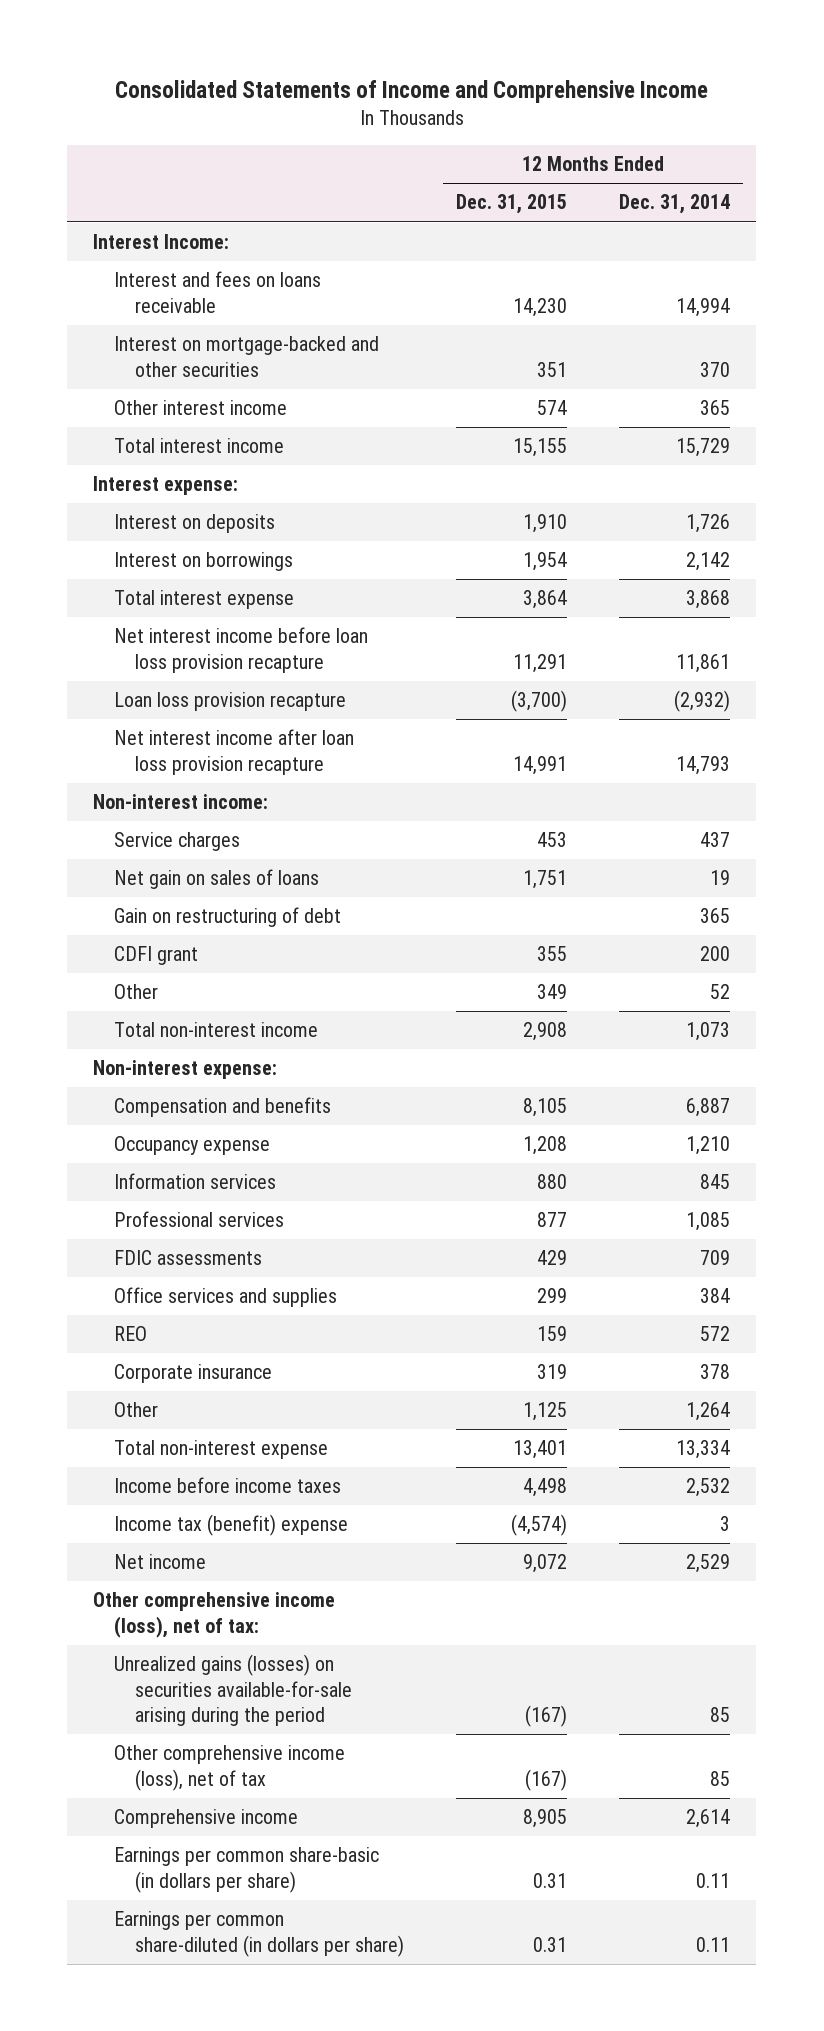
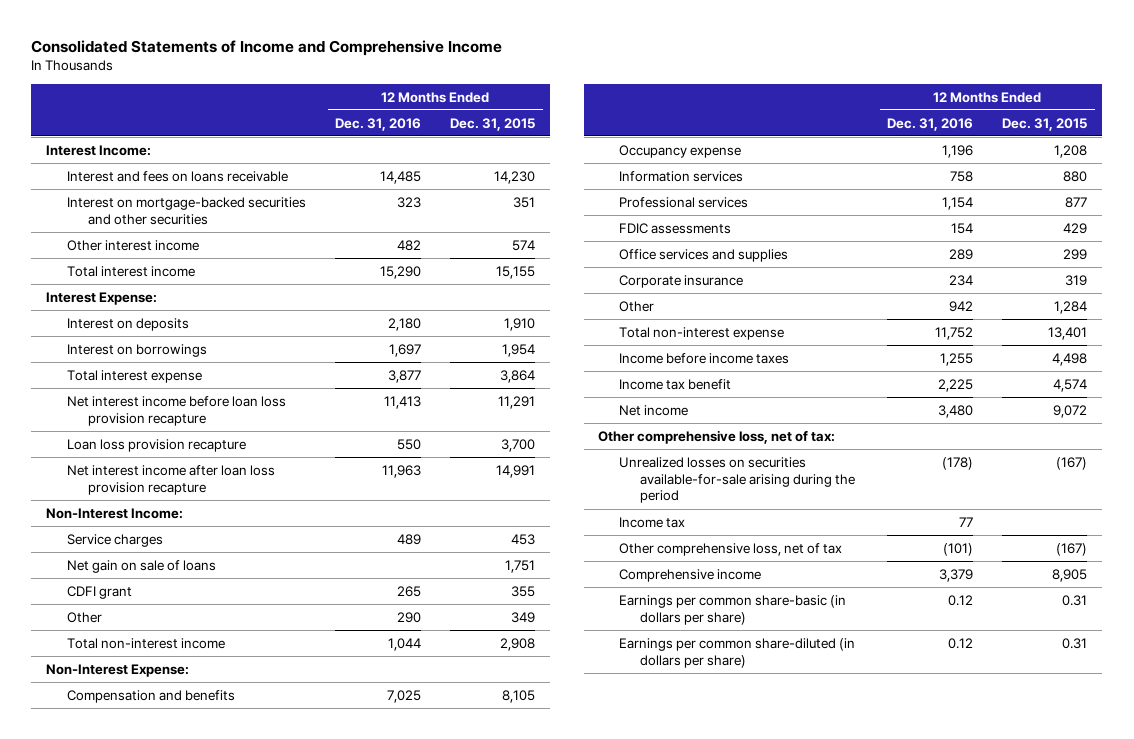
- | 12 Months Ended Dec. 31, 2015 | 12 Months Ended Dec. 31, 2014
+ | 12 Months Ended Dec. 31, 2016 | 12 Months Ended Dec. 31, 2015
- Interest on mortgage-backed and other securities | 351 | 370
+ Interest on mortgage-backed securities and other securities | 323 | 351
- Interest expense:
+ Interest Expense:
- Loan loss provision recapture | (3,700) | (2,932)
+ Loan loss provision recapture | 550 | 3,700
- Non-interest income:
+ Non-Interest Income:
- Net gain on sales of loans | 1,751 | 19
- Gain on restructuring of debt | | 365
+ Net gain on sale of loans | | 1,751
- Non-interest expense:
+ Non-Interest Expense:
- REO | 159 | 572
- Other | 1,125 | 1,264
+ Other | 942 | 1,284
- Income tax (benefit) expense | (4,574) | 3
+ Income tax benefit | 2,225 | 4,574
- Other comprehensive income (loss), net of tax:
- Unrealized gains (losses) on securities available-for-sale arising during the period | (167) | 85
- Other comprehensive income (loss), net of tax | (167) | 85
+ Other comprehensive loss, net of tax:
+ Unrealized losses on securities available-for-sale arising during the period | (178) | (167)
+ Income tax | 77 |
+ Other comprehensive loss, net of tax | (101) | (167)

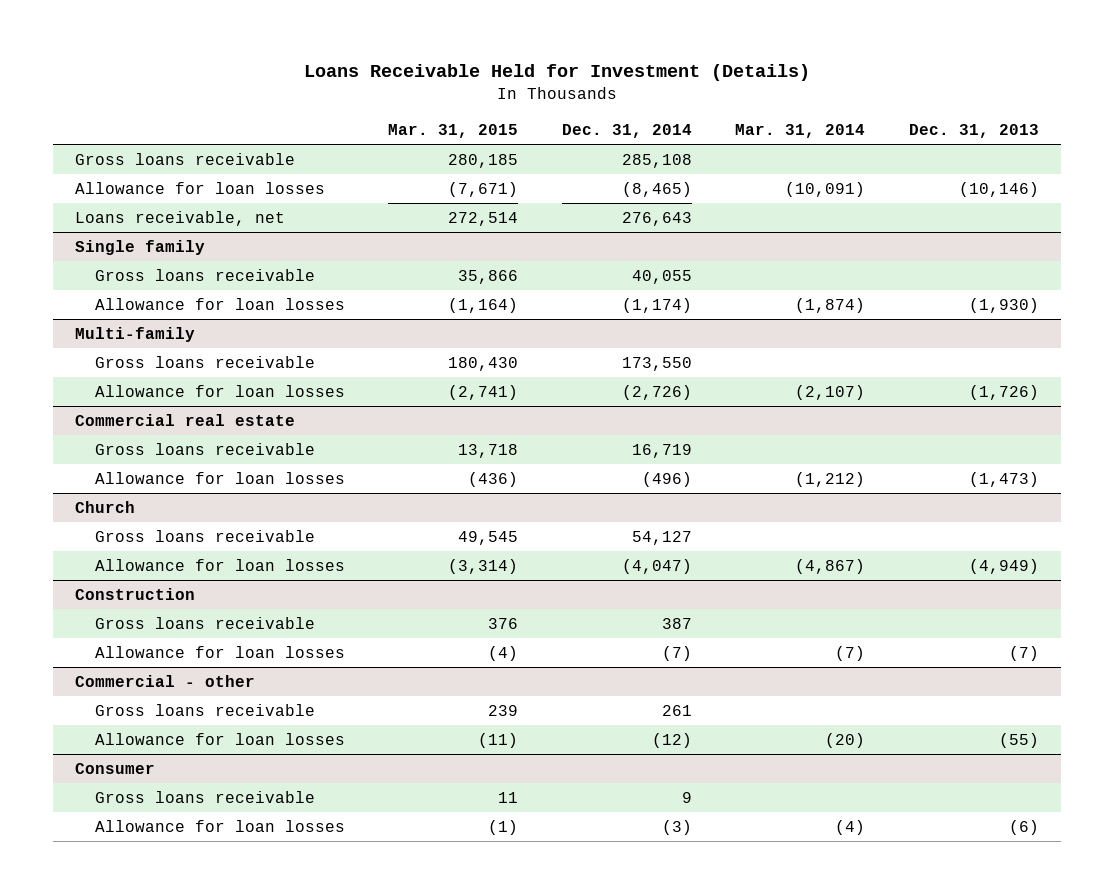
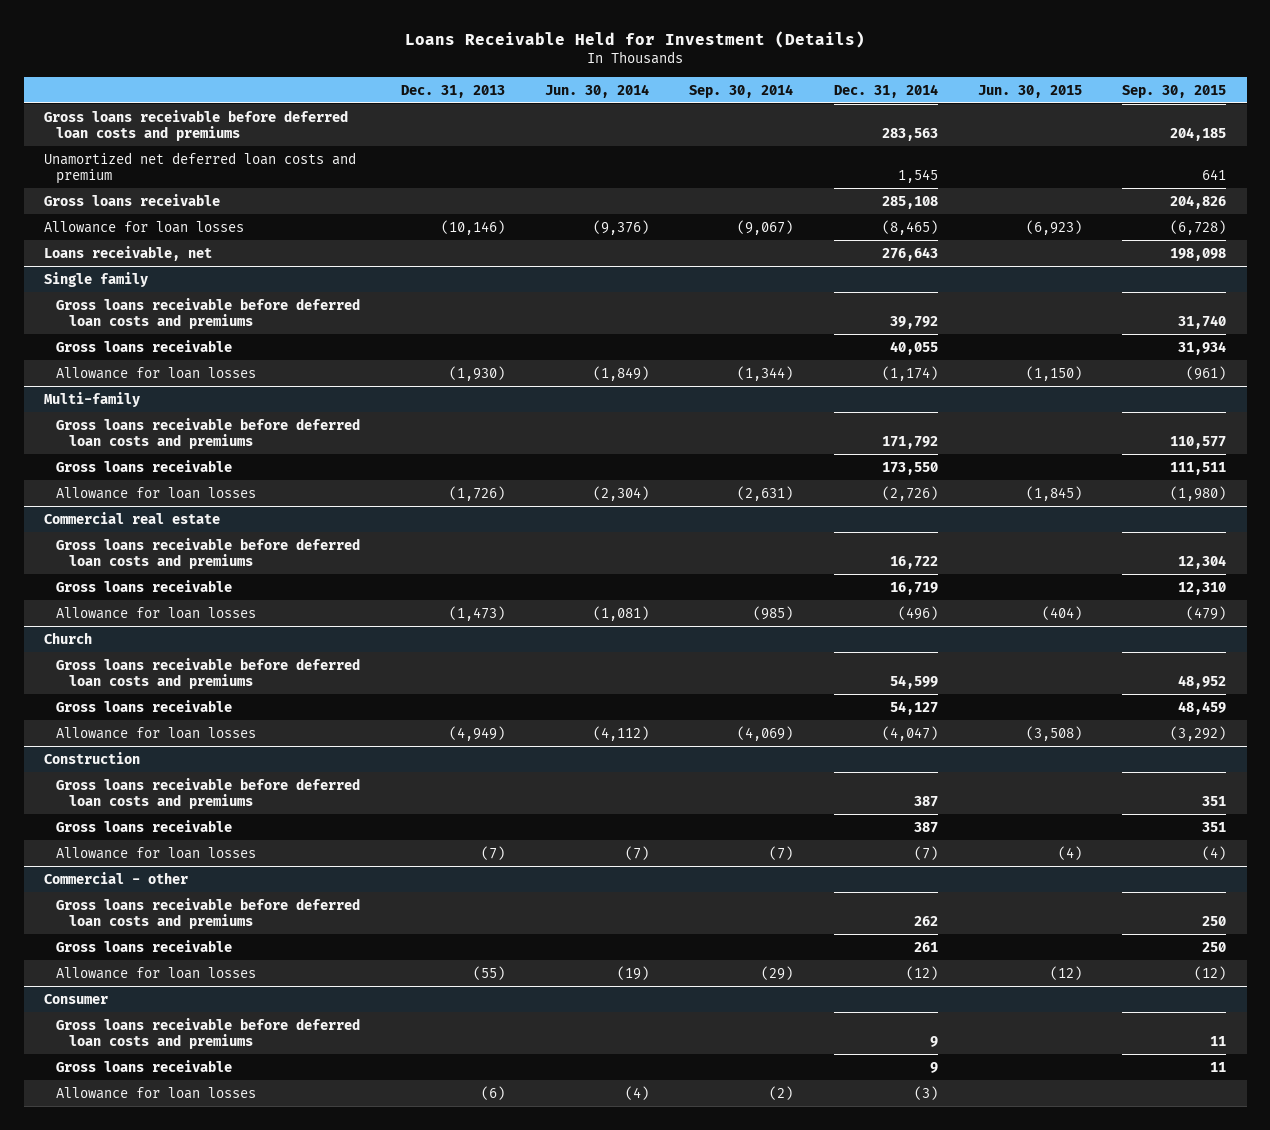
- | Mar. 31, 2015 | Dec. 31, 2014 | Mar. 31, 2014 | Dec. 31, 2013
+ | Dec. 31, 2013 | Jun. 30, 2014 | Sep. 30, 2014 | Dec. 31, 2014 | Jun. 30, 2015 | Sep. 30, 2015
+ Gross loans receivable before deferred loan costs and premiums | | | | 283,563 | | 204,185
+ Unamortized net deferred loan costs and premium | | | | 1,545 | | 641
@ Single family
+ Gross loans receivable before deferred loan costs and premiums | | | | 39,792 | | 31,740
@ Multi-family
+ Gross loans receivable before deferred loan costs and premiums | | | | 171,792 | | 110,577
@ Commercial real estate
+ Gross loans receivable before deferred loan costs and premiums | | | | 16,722 | | 12,304
@ Church
+ Gross loans receivable before deferred loan costs and premiums | | | | 54,599 | | 48,952
@ Construction
+ Gross loans receivable before deferred loan costs and premiums | | | | 387 | | 351
@ Commercial - other
+ Gross loans receivable before deferred loan costs and premiums | | | | 262 | | 250
@ Consumer
+ Gross loans receivable before deferred loan costs and premiums | | | | 9 | | 11

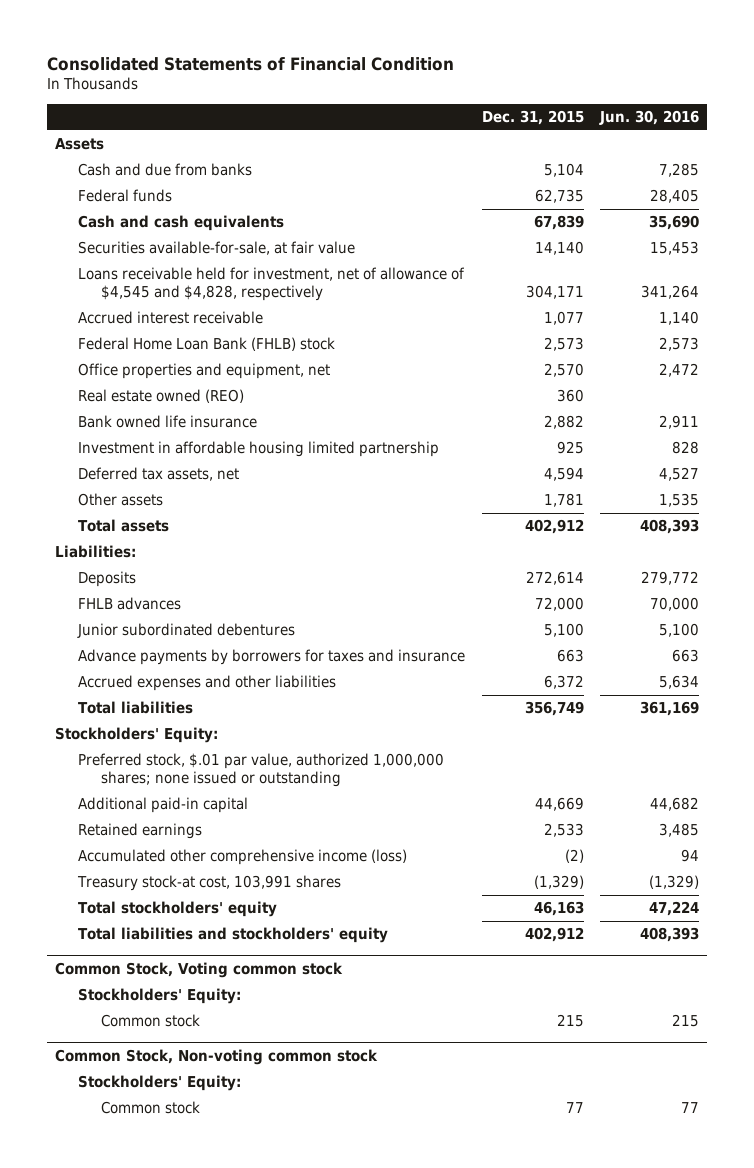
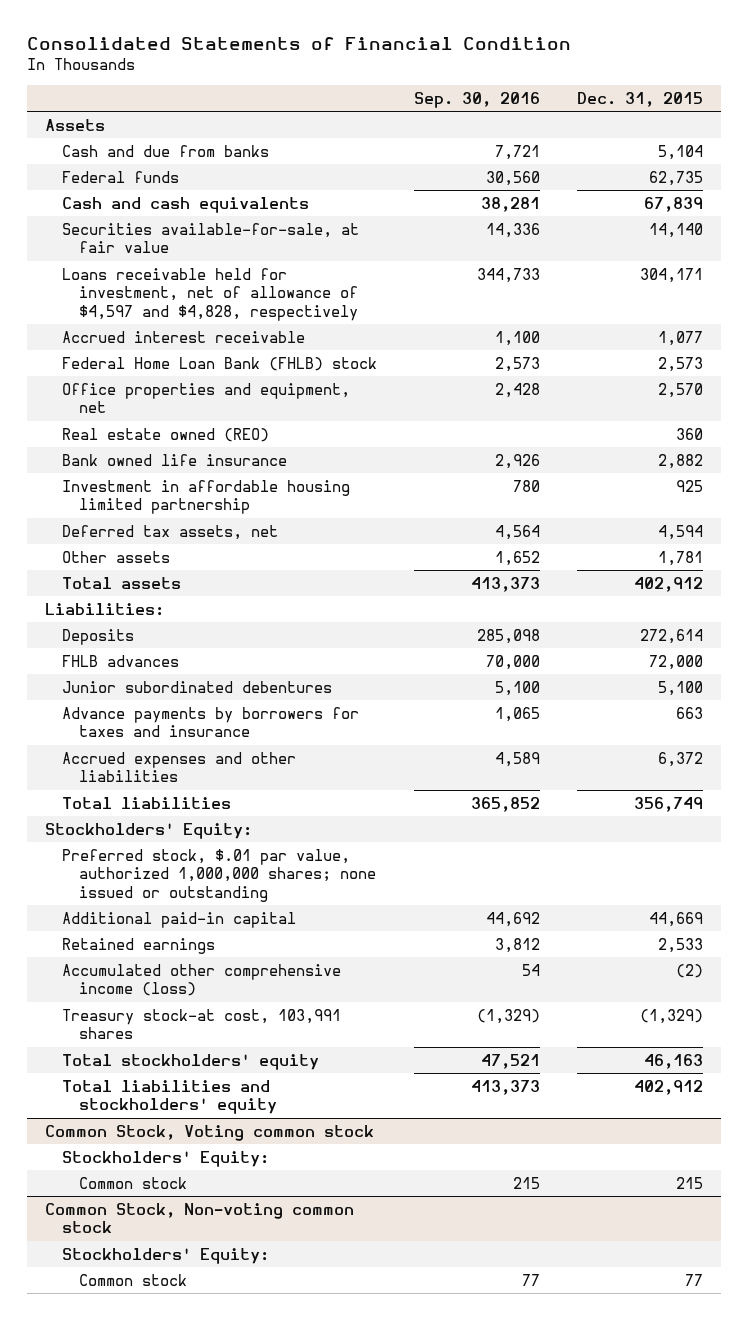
- | Dec. 31, 2015 | Jun. 30, 2016
+ | Sep. 30, 2016 | Dec. 31, 2015
- Loans receivable held for investment, net of allowance of $4,545 and $4,828, respectively | 304,171 | 341,264
+ Loans receivable held for investment, net of allowance of $4,597 and $4,828, respectively | 344,733 | 304,171

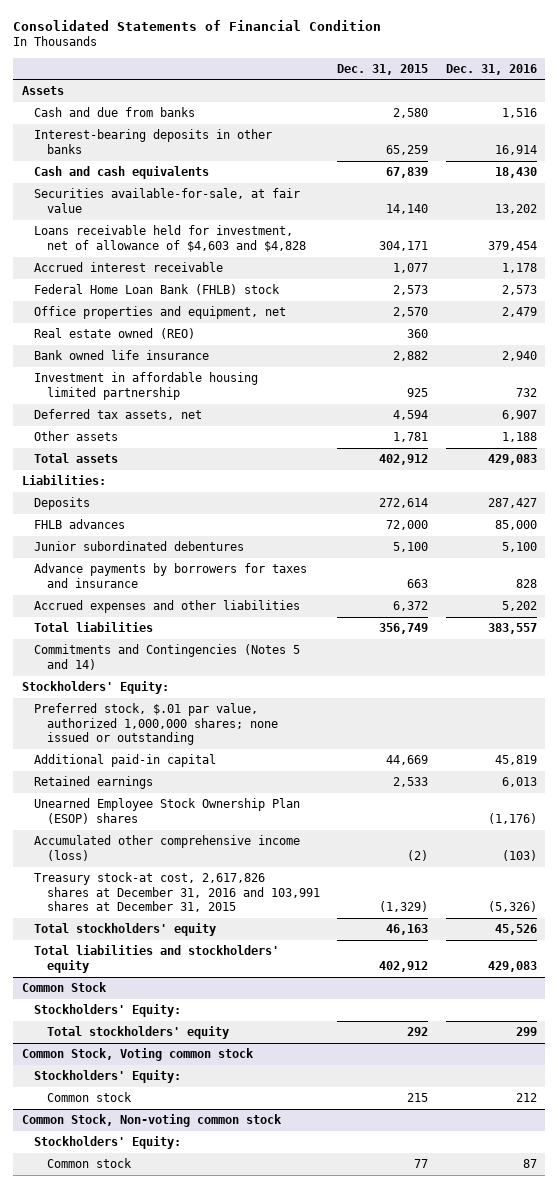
- | Sep. 30, 2016 | Dec. 31, 2015
+ | Dec. 31, 2015 | Dec. 31, 2016
- Cash and due from banks | 7,721 | 5,104
- Federal funds | 30,560 | 62,735
+ Cash and due from banks | 2,580 | 1,516
+ Interest-bearing deposits in other banks | 65,259 | 16,914
- Loans receivable held for investment, net of allowance of $4,597 and $4,828, respectively | 344,733 | 304,171
+ Loans receivable held for investment, net of allowance of $4,603 and $4,828 | 304,171 | 379,454
+ Commitments and Contingencies (Notes 5 and 14)
+ Unearned Employee Stock Ownership Plan (ESOP) shares | | (1,176)
- Treasury stock-at cost, 103,991 shares | (1,329) | (1,329)
+ Treasury stock-at cost, 2,617,826 shares at December 31, 2016 and 103,991 shares at December 31, 2015 | (1,329) | (5,326)
+ Common Stock
+ Stockholders' Equity:
+ Total stockholders' equity | 292 | 299

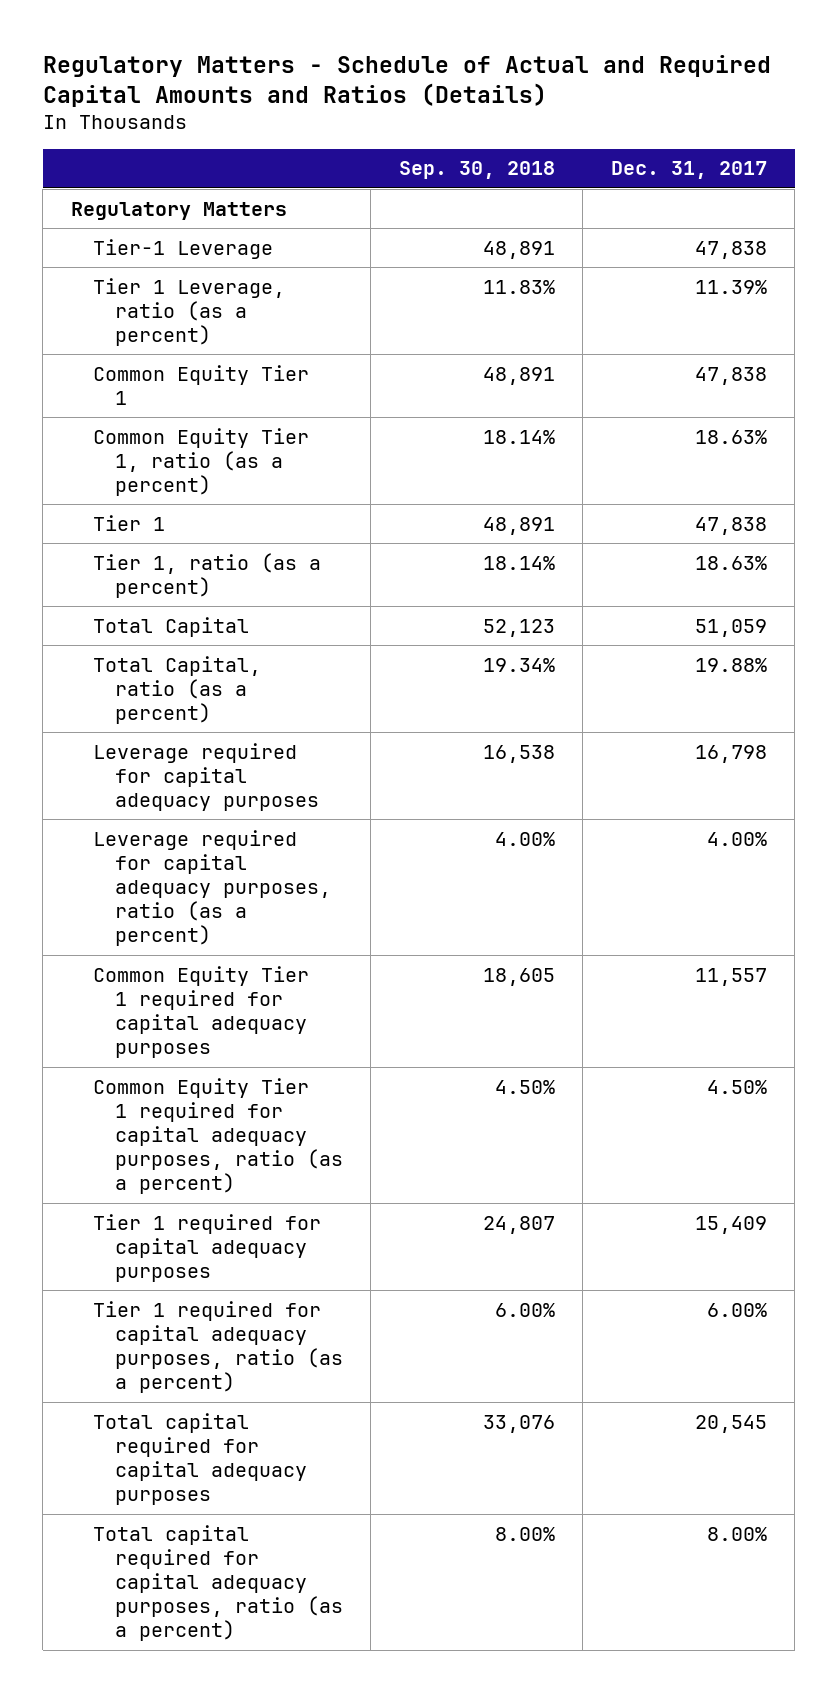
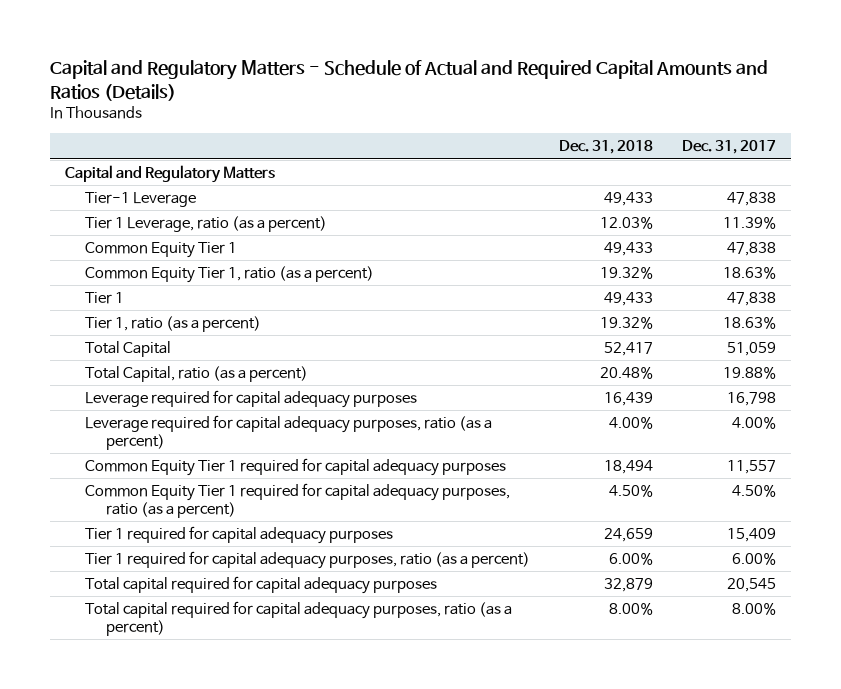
- Regulatory Matters - Schedule of Actual and Required Capital Amounts and Ratios (Details)
+ Capital and Regulatory Matters - Schedule of Actual and Required Capital Amounts and Ratios (Details)
- | Sep. 30, 2018 | Dec. 31, 2017
+ | Dec. 31, 2018 | Dec. 31, 2017
- Regulatory Matters
+ Capital and Regulatory Matters

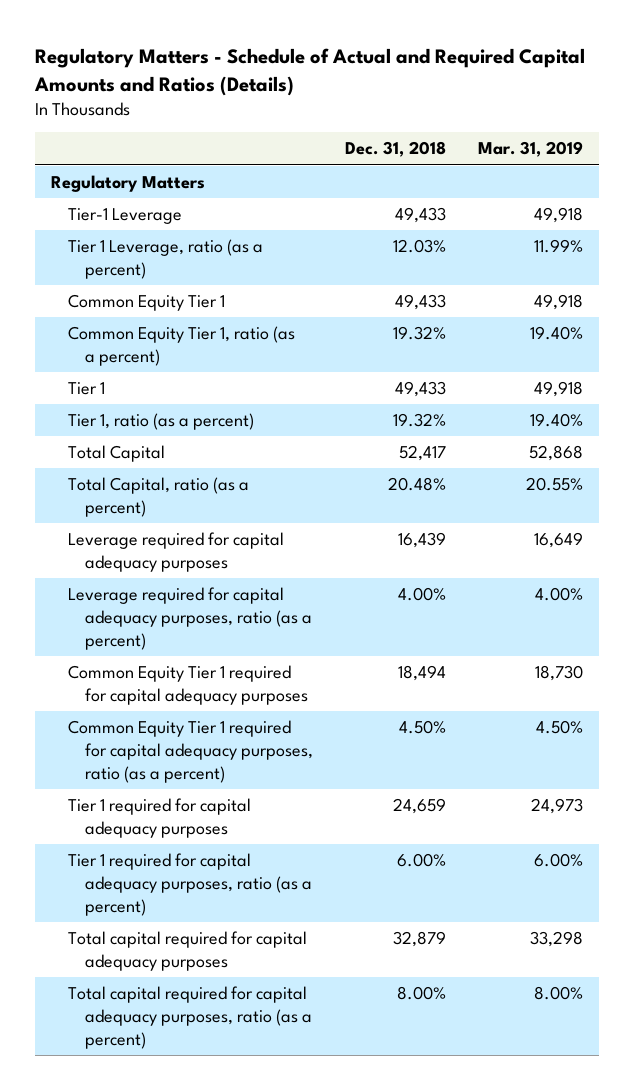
- Capital and Regulatory Matters - Schedule of Actual and Required Capital Amounts and Ratios (Details)
+ Regulatory Matters - Schedule of Actual and Required Capital Amounts and Ratios (Details)
- | Dec. 31, 2018 | Dec. 31, 2017
+ | Dec. 31, 2018 | Mar. 31, 2019
- Capital and Regulatory Matters
+ Regulatory Matters

